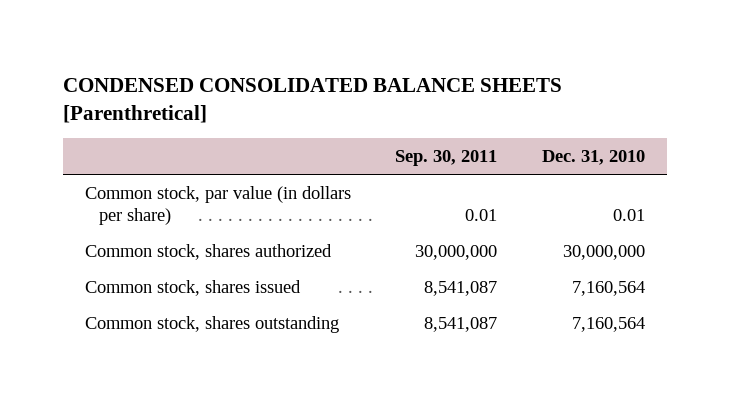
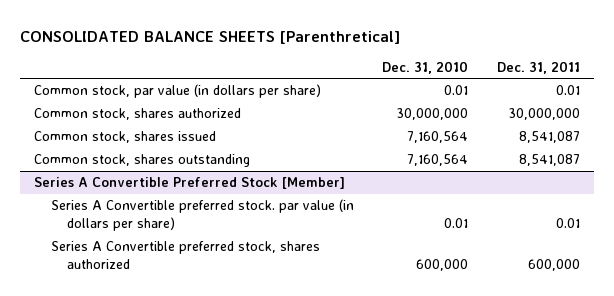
- CONDENSED CONSOLIDATED BALANCE SHEETS [Parenthretical]
+ CONSOLIDATED BALANCE SHEETS [Parenthretical]
- | Sep. 30, 2011 | Dec. 31, 2010
+ | Dec. 31, 2010 | Dec. 31, 2011
+ Series A Convertible Preferred Stock [Member]
+ Series A Convertible preferred stock. par value (in dollars per share) | 0.01 | 0.01
+ Series A Convertible preferred stock, shares authorized | 600,000 | 600,000

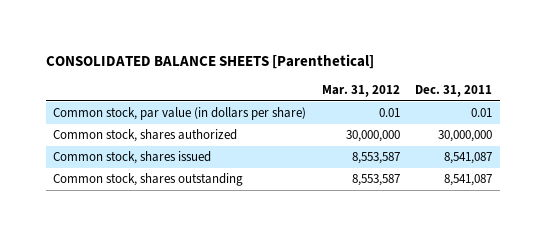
- CONSOLIDATED BALANCE SHEETS [Parenthretical]
+ CONSOLIDATED BALANCE SHEETS [Parenthetical]
- | Dec. 31, 2010 | Dec. 31, 2011
+ | Mar. 31, 2012 | Dec. 31, 2011
- Series A Convertible Preferred Stock [Member]
- Series A Convertible preferred stock. par value (in dollars per share) | 0.01 | 0.01
- Series A Convertible preferred stock, shares authorized | 600,000 | 600,000

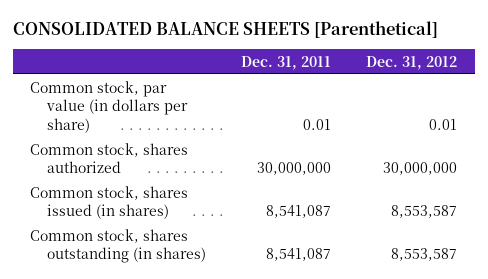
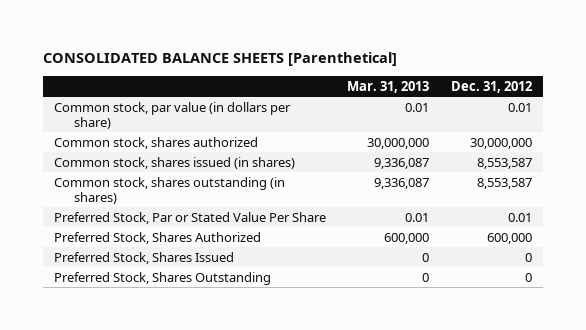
- | Dec. 31, 2011 | Dec. 31, 2012
+ | Mar. 31, 2013 | Dec. 31, 2012
+ Preferred Stock, Par or Stated Value Per Share | 0.01 | 0.01
+ Preferred Stock, Shares Authorized | 600,000 | 600,000
+ Preferred Stock, Shares Issued | 0 | 0
+ Preferred Stock, Shares Outstanding | 0 | 0

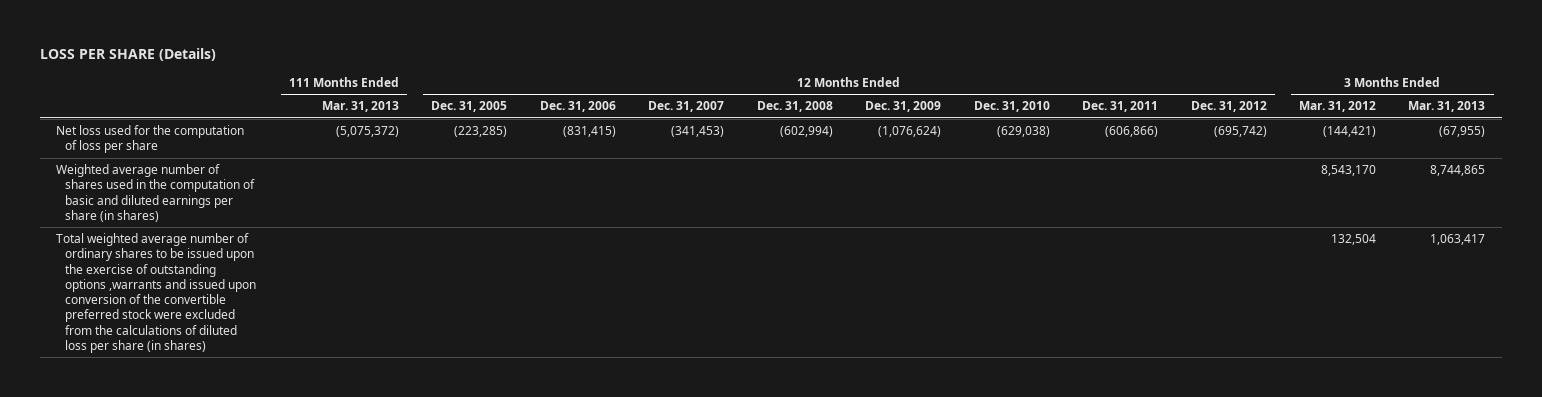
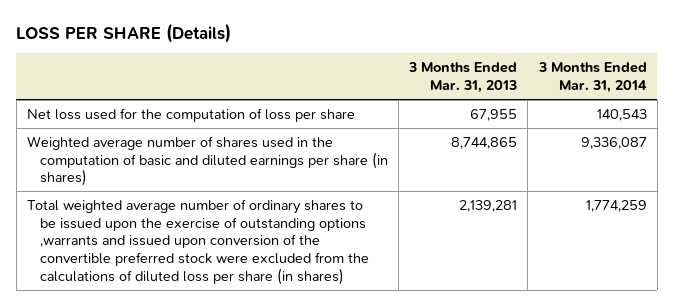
- | 111 Months Ended Mar. 31, 2013 | 12 Months Ended Dec. 31, 2005 | 12 Months Ended Dec. 31, 2006 | 12 Months Ended Dec. 31, 2007 | 12 Months Ended Dec. 31, 2008 | 12 Months Ended Dec. 31, 2009 | 12 Months Ended Dec. 31, 2010 | 12 Months Ended Dec. 31, 2011 | 12 Months Ended Dec. 31, 2012 | 3 Months Ended Mar. 31, 2012 | 3 Months Ended Mar. 31, 2013
+ | 3 Months Ended Mar. 31, 2013 | 3 Months Ended Mar. 31, 2014
- Net loss used for the computation of loss per share | (5,075,372) | (223,285) | (831,415) | (341,453) | (602,994) | (1,076,624) | (629,038) | (606,866) | (695,742) | (144,421) | (67,955)
+ Net loss used for the computation of loss per share | 67,955 | 140,543
- Total weighted average number of ordinary shares to be issued upon the exercise of outstanding options ,warrants and issued upon conversion of the convertible preferred stock were excluded from the calculations of diluted loss per share (in shares) | | | | | | | | | | 132,504 | 1,063,417
+ Total weighted average number of ordinary shares to be issued upon the exercise of outstanding options ,warrants and issued upon conversion of the convertible preferred stock were excluded from the calculations of diluted loss per share (in shares) | 2,139,281 | 1,774,259

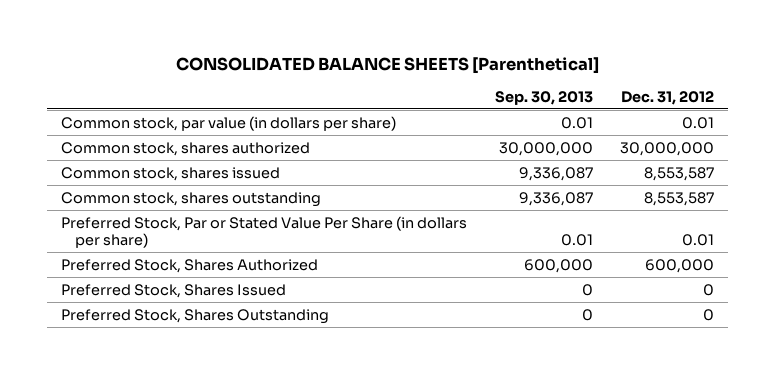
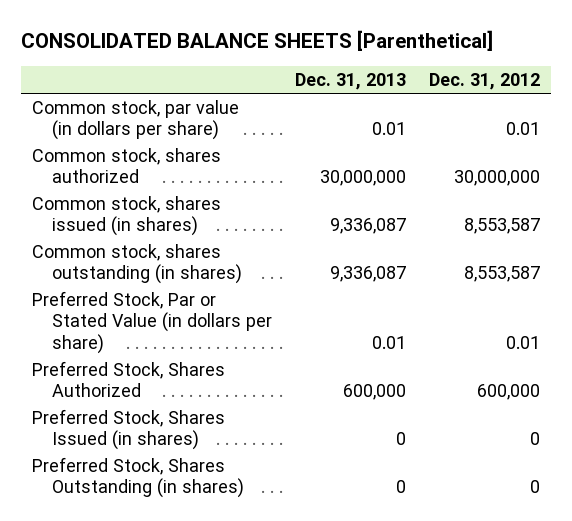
- | Sep. 30, 2013 | Dec. 31, 2012
+ | Dec. 31, 2013 | Dec. 31, 2012
- Common stock, shares issued | 9,336,087 | 8,553,587
- Common stock, shares outstanding | 9,336,087 | 8,553,587
- Preferred Stock, Par or Stated Value Per Share (in dollars per share) | 0.01 | 0.01
+ Common stock, shares issued (in shares) | 9,336,087 | 8,553,587
+ Common stock, shares outstanding (in shares) | 9,336,087 | 8,553,587
+ Preferred Stock, Par or Stated Value (in dollars per share) | 0.01 | 0.01
- Preferred Stock, Shares Issued | 0 | 0
- Preferred Stock, Shares Outstanding | 0 | 0
+ Preferred Stock, Shares Issued (in shares) | 0 | 0
+ Preferred Stock, Shares Outstanding (in shares) | 0 | 0

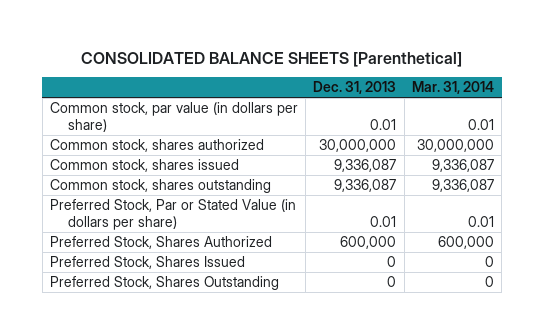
- | Dec. 31, 2013 | Dec. 31, 2012
+ | Dec. 31, 2013 | Mar. 31, 2014
- Common stock, shares issued (in shares) | 9,336,087 | 8,553,587
- Common stock, shares outstanding (in shares) | 9,336,087 | 8,553,587
+ Common stock, shares issued | 9,336,087 | 9,336,087
+ Common stock, shares outstanding | 9,336,087 | 9,336,087
- Preferred Stock, Shares Issued (in shares) | 0 | 0
- Preferred Stock, Shares Outstanding (in shares) | 0 | 0
+ Preferred Stock, Shares Issued | 0 | 0
+ Preferred Stock, Shares Outstanding | 0 | 0

